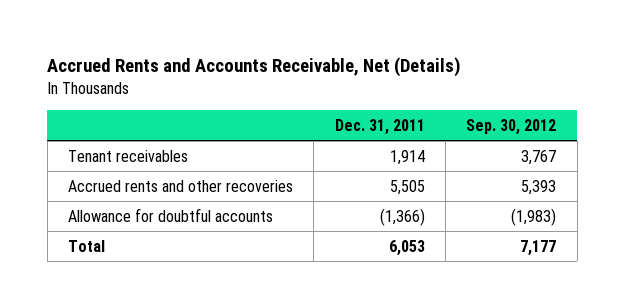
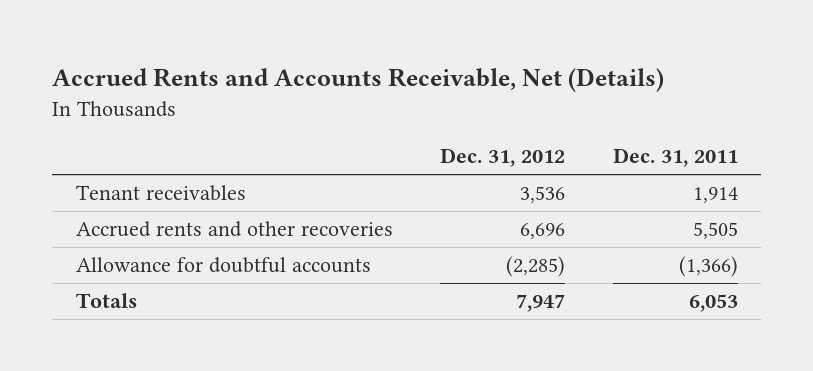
- | Dec. 31, 2011 | Sep. 30, 2012
+ | Dec. 31, 2012 | Dec. 31, 2011
- Total | 6,053 | 7,177
+ Totals | 7,947 | 6,053

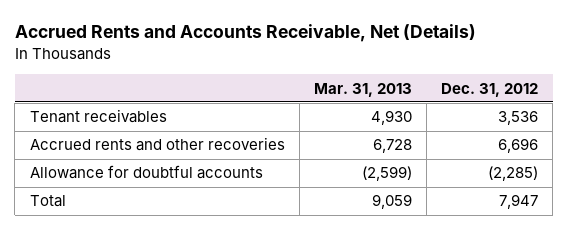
- | Dec. 31, 2012 | Dec. 31, 2011
+ | Mar. 31, 2013 | Dec. 31, 2012
- Totals | 7,947 | 6,053
+ Total | 9,059 | 7,947

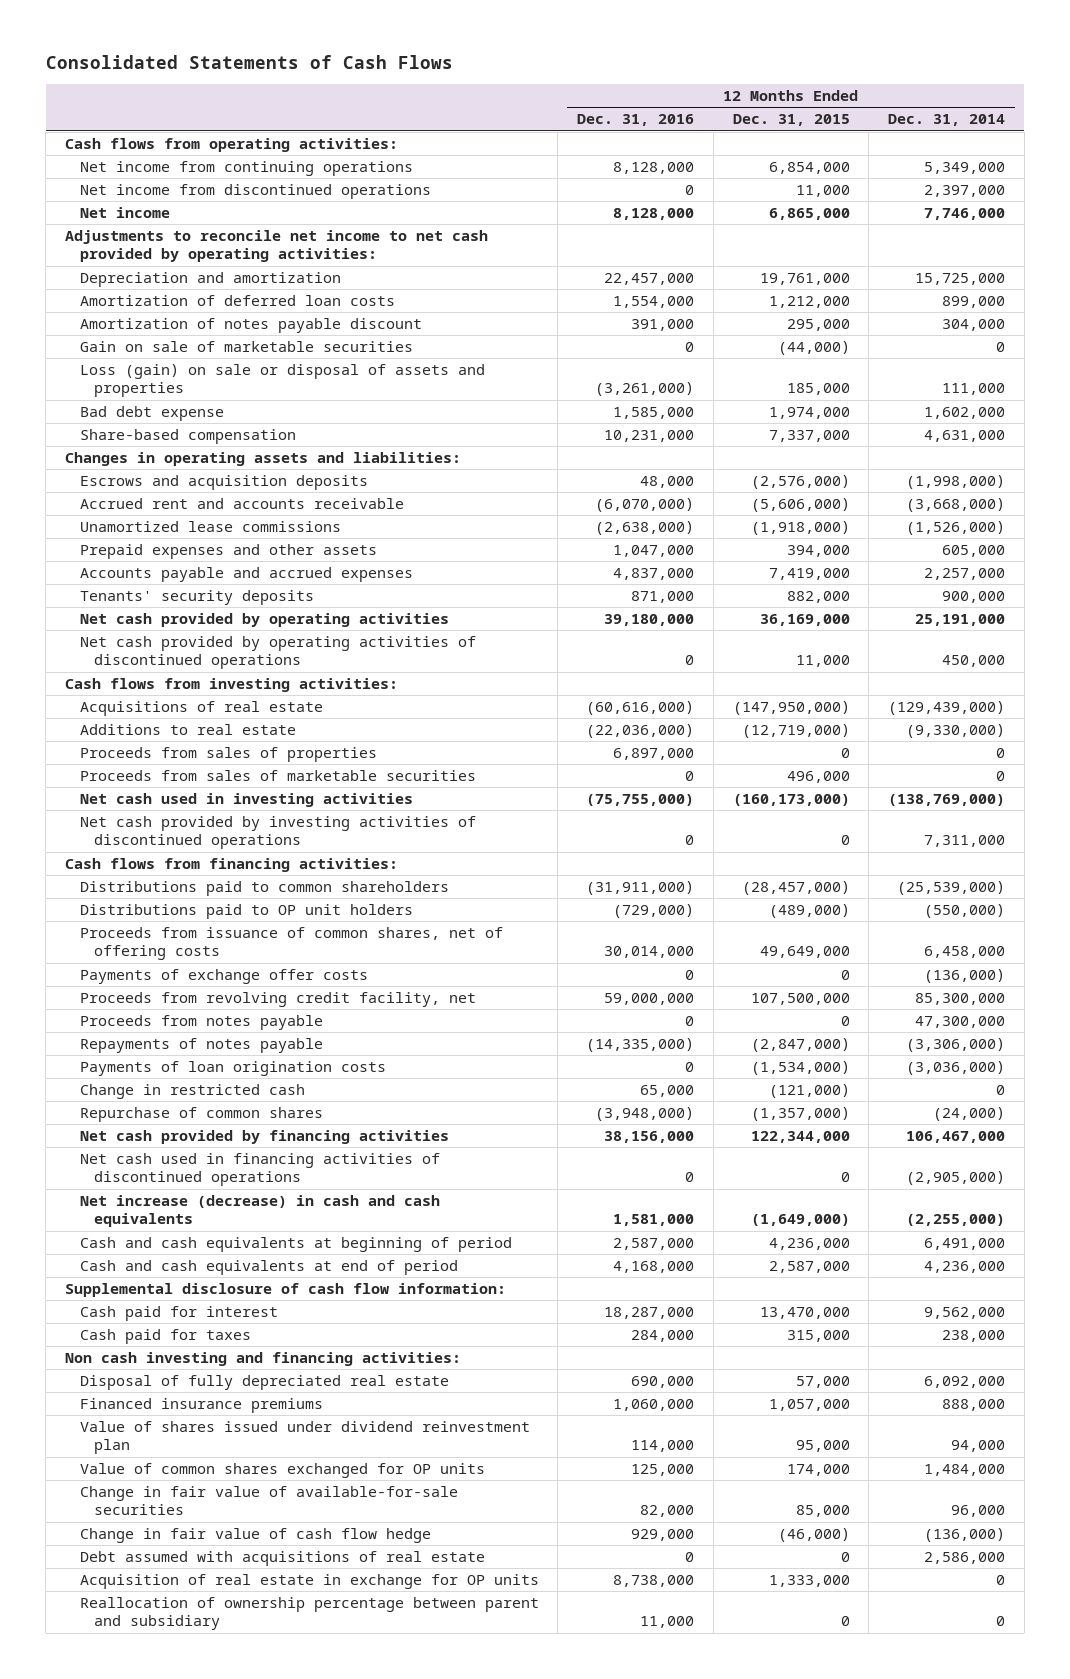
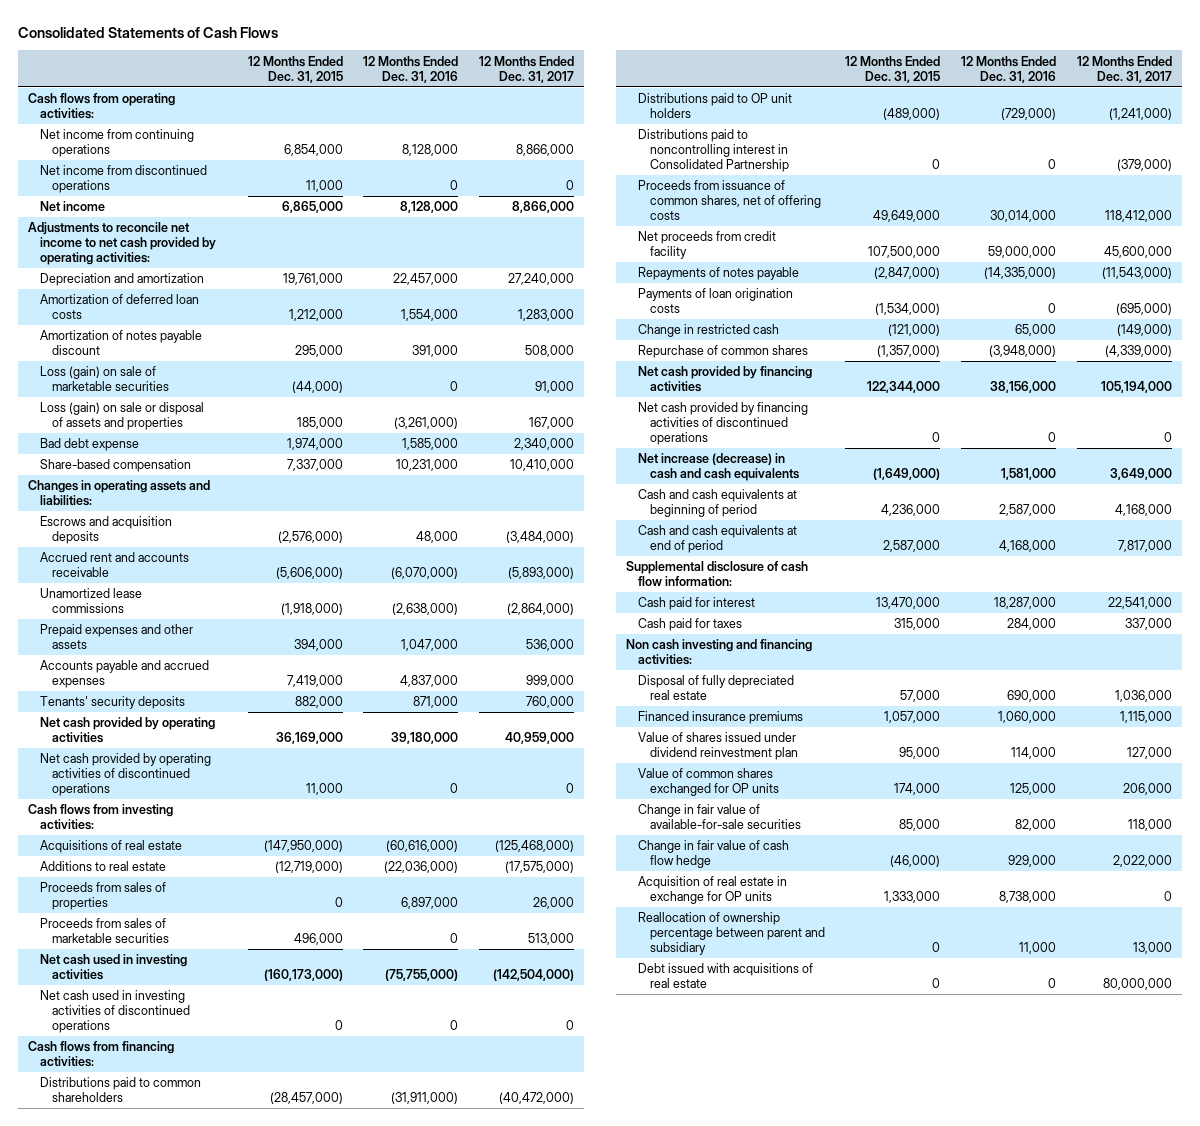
- | 12 Months Ended Dec. 31, 2016 | 12 Months Ended Dec. 31, 2015 | 12 Months Ended Dec. 31, 2014
+ | 12 Months Ended Dec. 31, 2015 | 12 Months Ended Dec. 31, 2016 | 12 Months Ended Dec. 31, 2017
- Gain on sale of marketable securities | 0 | (44,000) | 0
+ Loss (gain) on sale of marketable securities | (44,000) | 0 | 91,000
- Net cash provided by investing activities of discontinued operations | 0 | 0 | 7,311,000
+ Net cash used in investing activities of discontinued operations | 0 | 0 | 0
+ Distributions paid to noncontrolling interest in Consolidated Partnership | 0 | 0 | (379,000)
- Payments of exchange offer costs | 0 | 0 | (136,000)
- Proceeds from revolving credit facility, net | 59,000,000 | 107,500,000 | 85,300,000
- Proceeds from notes payable | 0 | 0 | 47,300,000
+ Net proceeds from credit facility | 107,500,000 | 59,000,000 | 45,600,000
- Net cash used in financing activities of discontinued operations | 0 | 0 | (2,905,000)
+ Net cash provided by financing activities of discontinued operations | 0 | 0 | 0
- Debt assumed with acquisitions of real estate | 0 | 0 | 2,586,000
+ Debt issued with acquisitions of real estate | 0 | 0 | 80,000,000

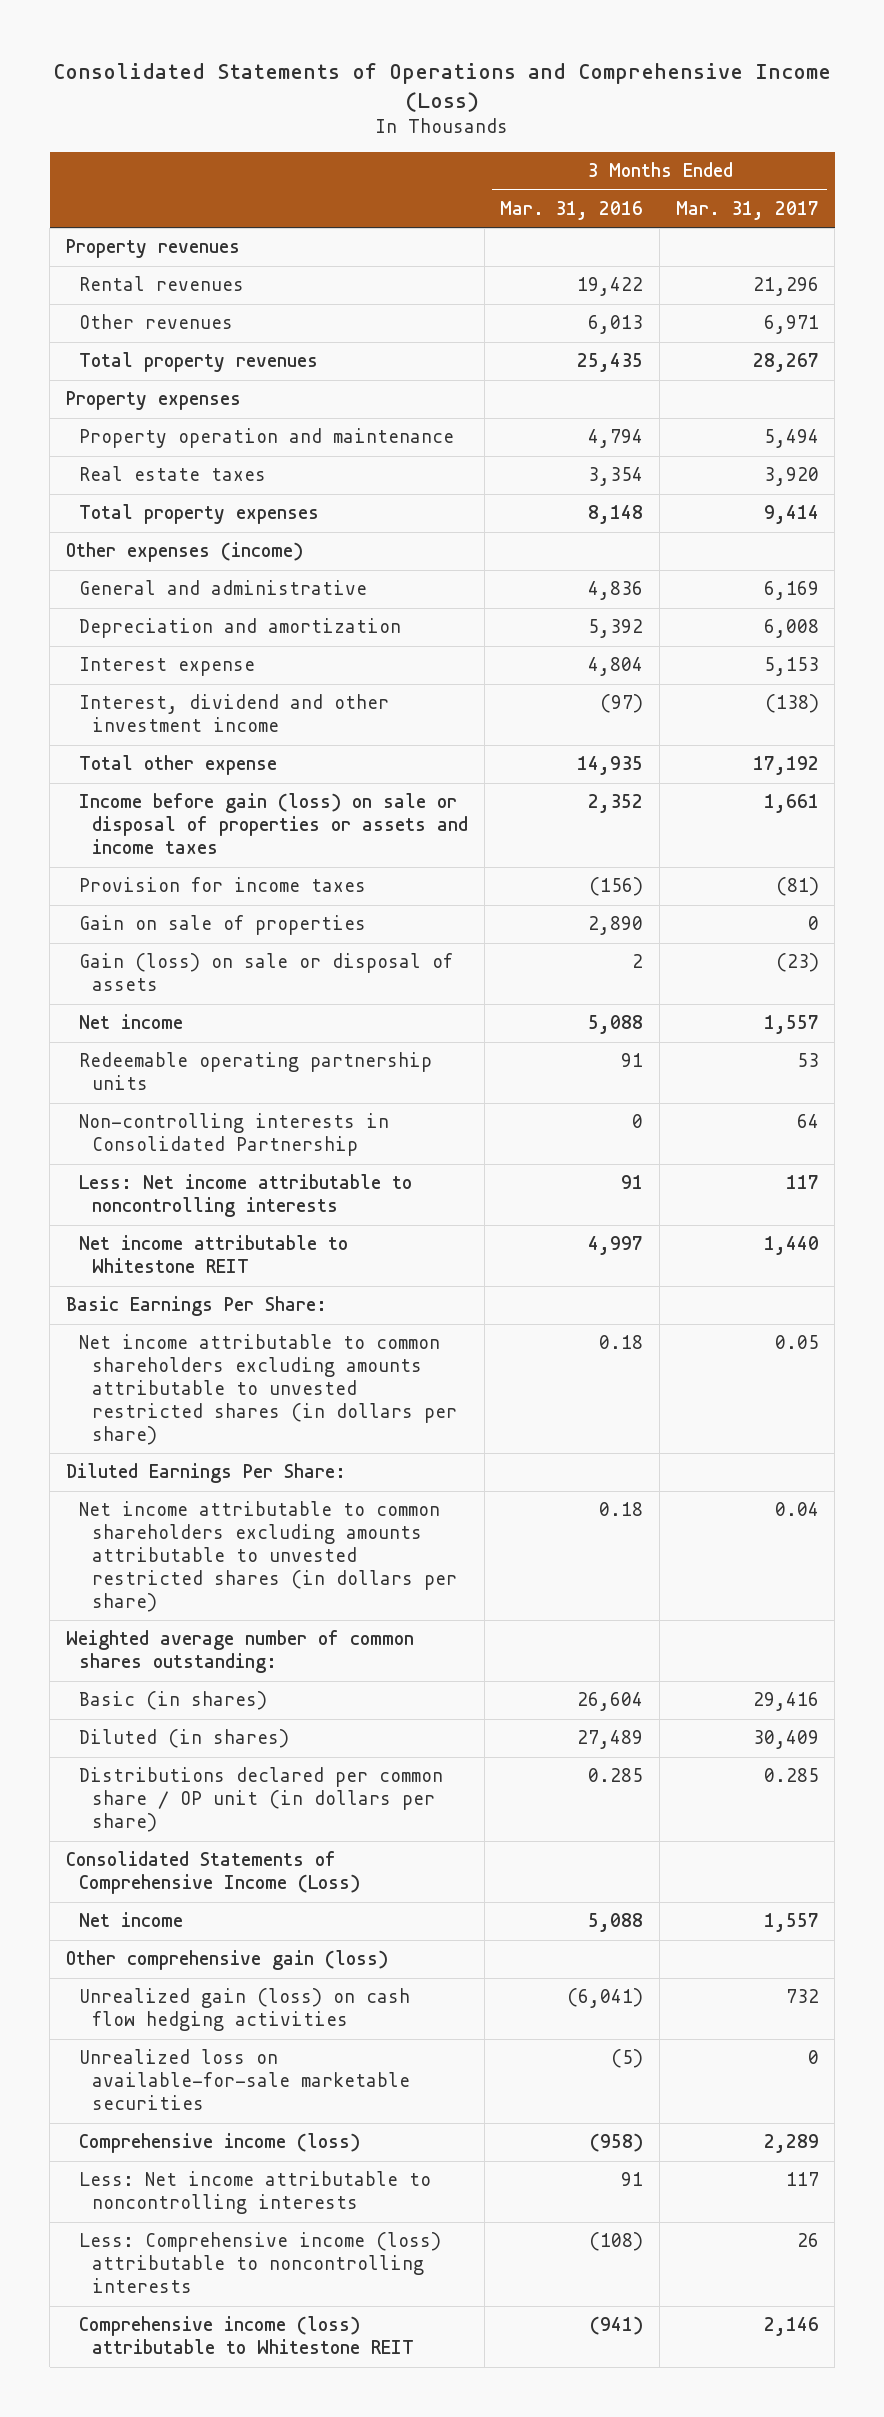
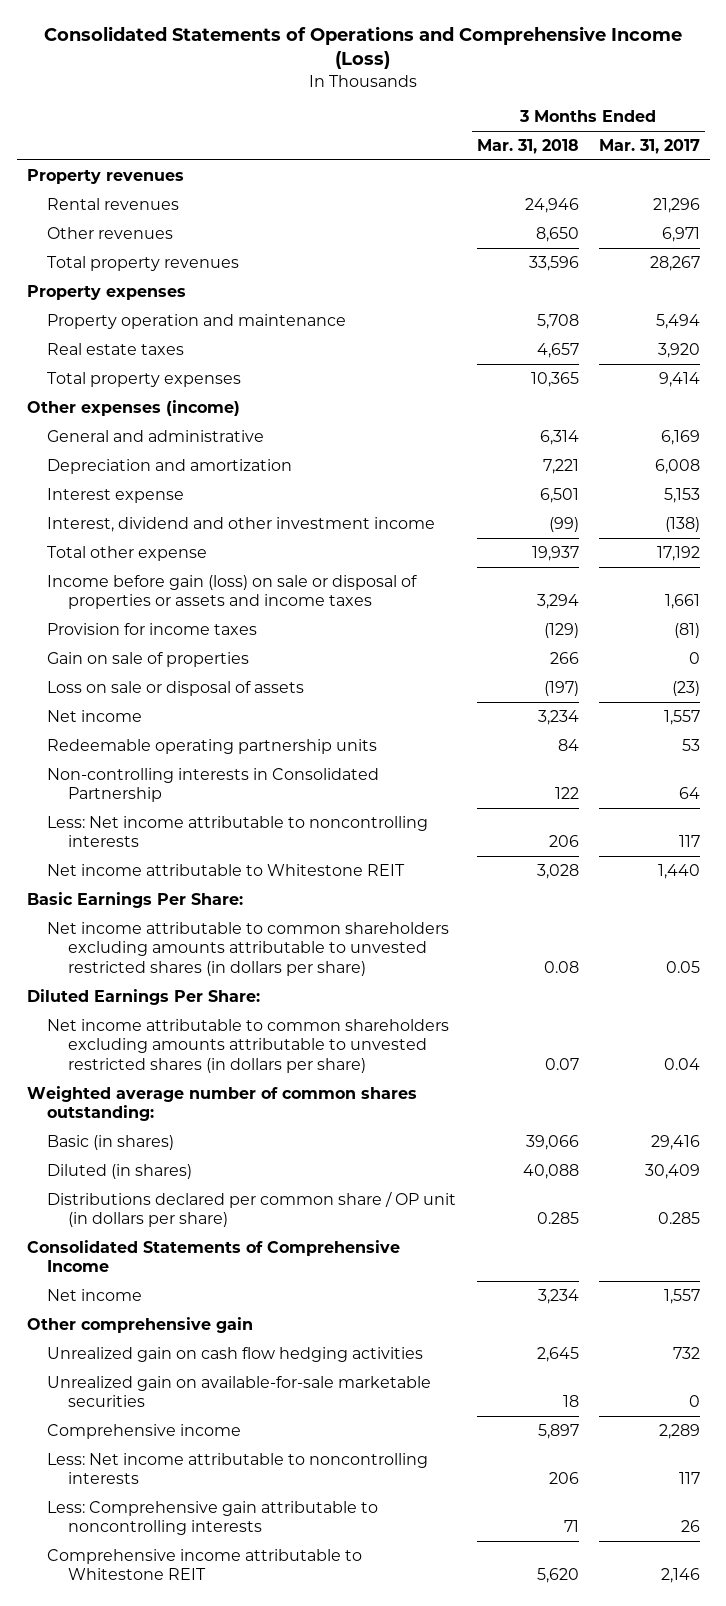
- | 3 Months Ended Mar. 31, 2016 | 3 Months Ended Mar. 31, 2017
+ | 3 Months Ended Mar. 31, 2018 | 3 Months Ended Mar. 31, 2017
- Gain (loss) on sale or disposal of assets | 2 | (23)
+ Loss on sale or disposal of assets | (197) | (23)
- Consolidated Statements of Comprehensive Income (Loss)
+ Consolidated Statements of Comprehensive Income
- Other comprehensive gain (loss)
- Unrealized gain (loss) on cash flow hedging activities | (6,041) | 732
- Unrealized loss on available-for-sale marketable securities | (5) | 0
- Comprehensive income (loss) | (958) | 2,289
+ Other comprehensive gain
+ Unrealized gain on cash flow hedging activities | 2,645 | 732
+ Unrealized gain on available-for-sale marketable securities | 18 | 0
+ Comprehensive income | 5,897 | 2,289
- Less: Comprehensive income (loss) attributable to noncontrolling interests | (108) | 26
- Comprehensive income (loss) attributable to Whitestone REIT | (941) | 2,146
+ Less: Comprehensive gain attributable to noncontrolling interests | 71 | 26
+ Comprehensive income attributable to Whitestone REIT | 5,620 | 2,146

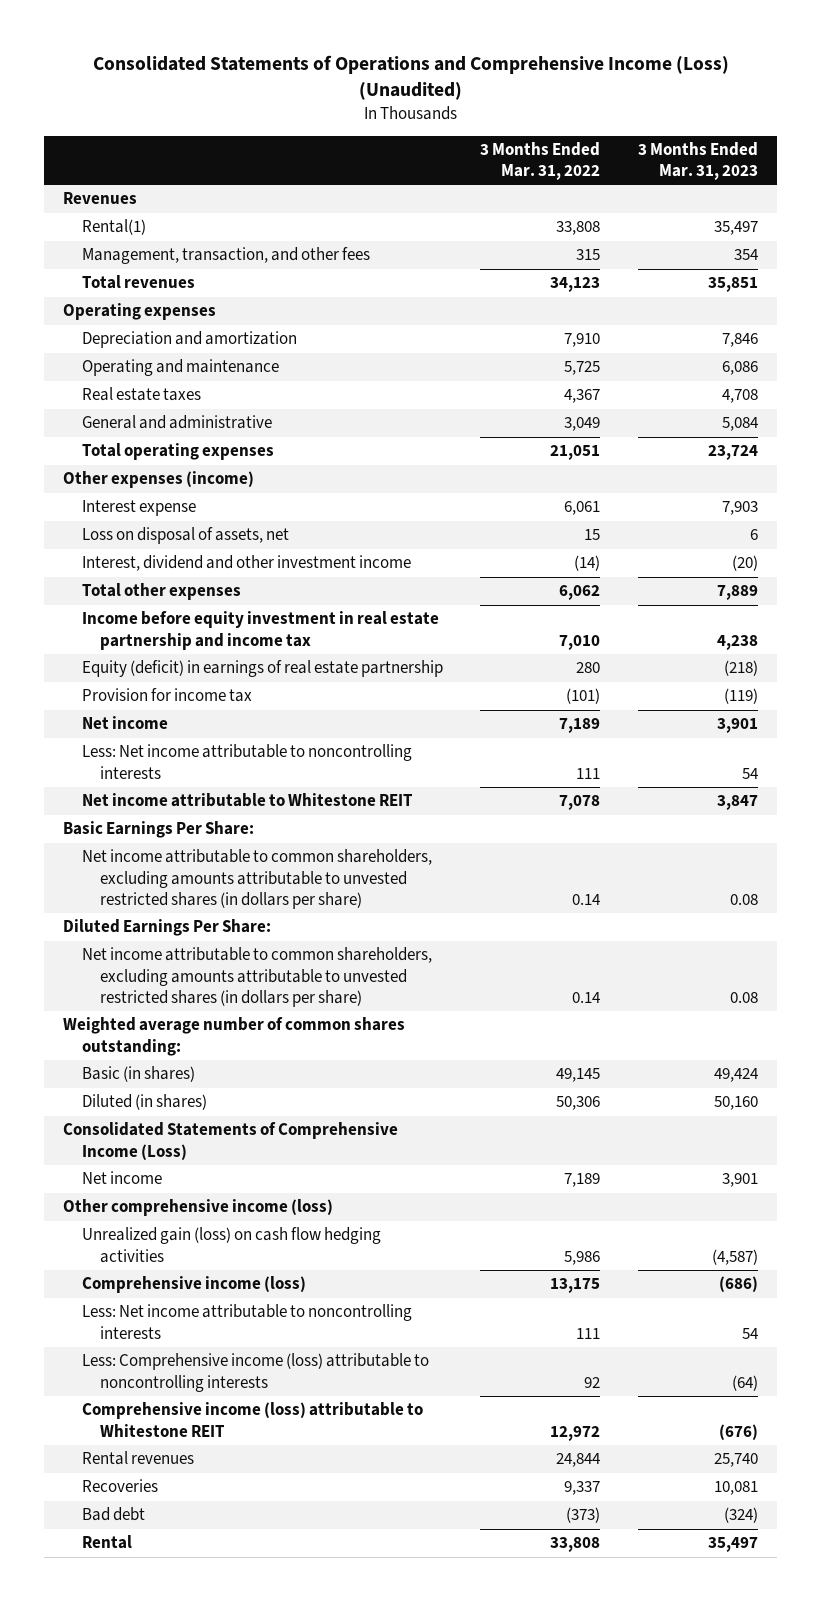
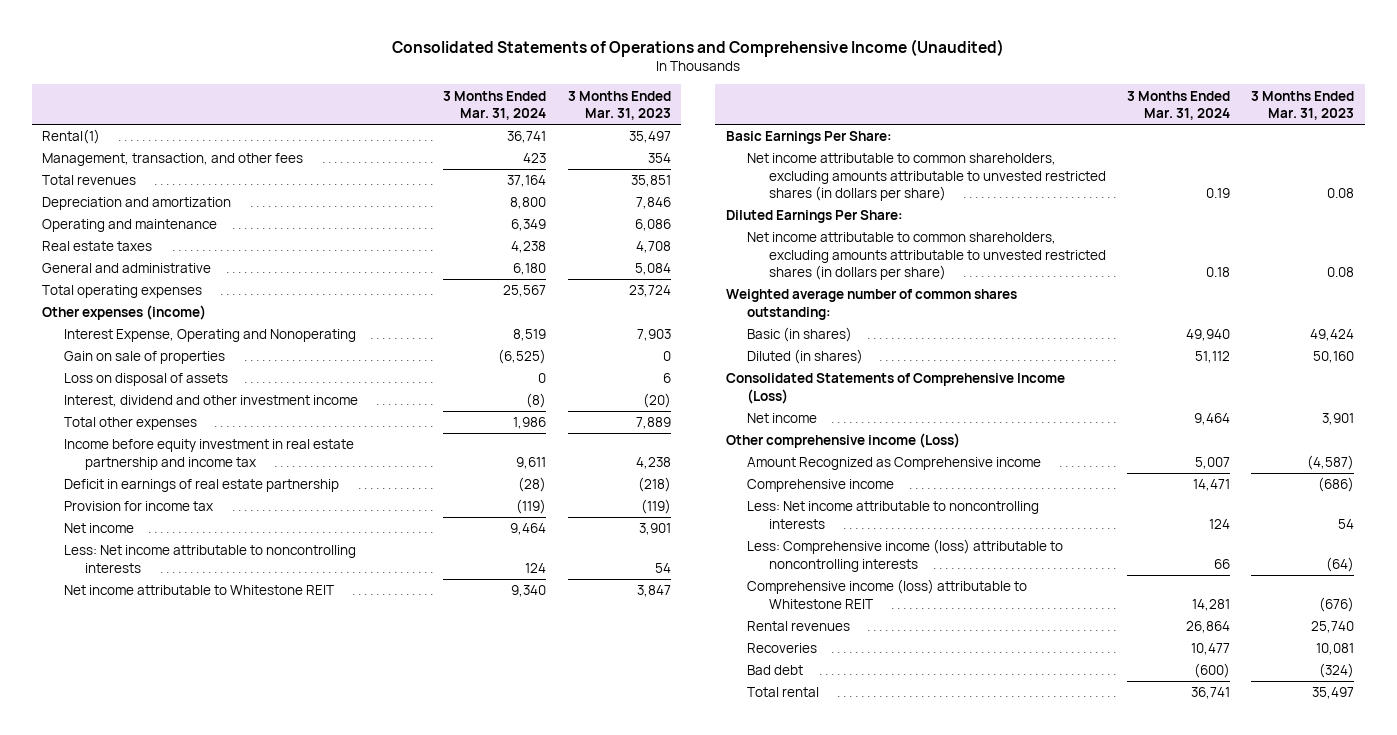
- Consolidated Statements of Operations and Comprehensive Income (Loss) (Unaudited)
+ Consolidated Statements of Operations and Comprehensive Income (Unaudited)
- | 3 Months Ended Mar. 31, 2022 | 3 Months Ended Mar. 31, 2023
+ | 3 Months Ended Mar. 31, 2024 | 3 Months Ended Mar. 31, 2023
- Revenues
- Operating expenses
- Interest expense | 6,061 | 7,903
- Loss on disposal of assets, net | 15 | 6
+ Interest Expense, Operating and Nonoperating | 8,519 | 7,903
+ Gain on sale of properties | (6,525) | 0
+ Loss on disposal of assets | 0 | 6
- Equity (deficit) in earnings of real estate partnership | 280 | (218)
+ Deficit in earnings of real estate partnership | (28) | (218)
- Other comprehensive income (loss)
- Unrealized gain (loss) on cash flow hedging activities | 5,986 | (4,587)
- Comprehensive income (loss) | 13,175 | (686)
+ Other comprehensive income (Loss)
+ Amount Recognized as Comprehensive income | 5,007 | (4,587)
+ Comprehensive income | 14,471 | (686)
- Rental | 33,808 | 35,497
+ Total rental | 36,741 | 35,497

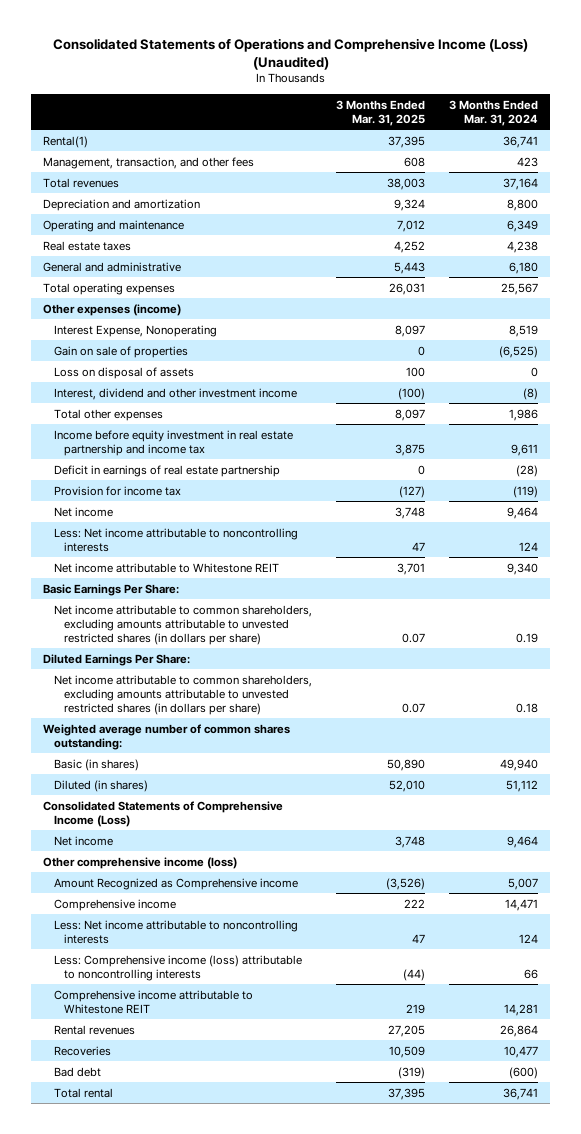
- Consolidated Statements of Operations and Comprehensive Income (Unaudited)
+ Consolidated Statements of Operations and Comprehensive Income (Loss) (Unaudited)
- | 3 Months Ended Mar. 31, 2024 | 3 Months Ended Mar. 31, 2023
+ | 3 Months Ended Mar. 31, 2025 | 3 Months Ended Mar. 31, 2024
- Interest Expense, Operating and Nonoperating | 8,519 | 7,903
+ Interest Expense, Nonoperating | 8,097 | 8,519
- Other comprehensive income (Loss)
+ Other comprehensive income (loss)
- Comprehensive income (loss) attributable to Whitestone REIT | 14,281 | (676)
+ Comprehensive income attributable to Whitestone REIT | 219 | 14,281

